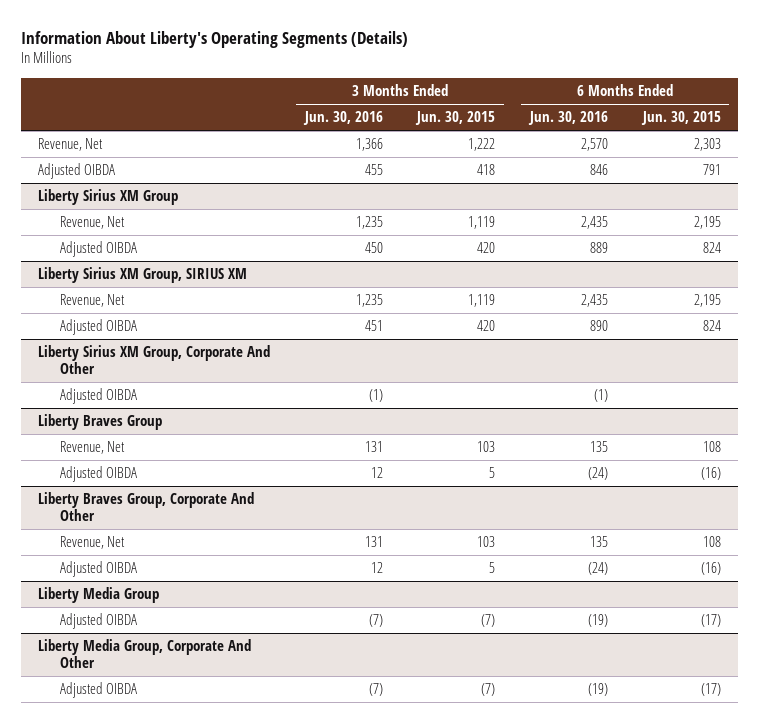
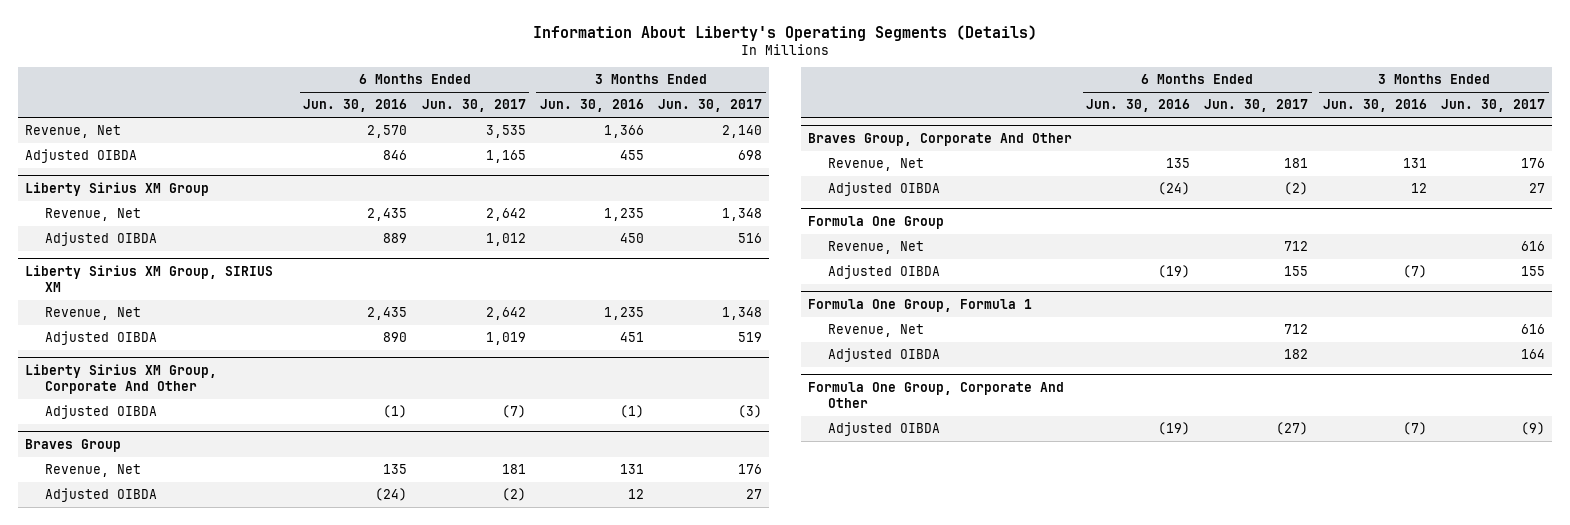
- | 3 Months Ended Jun. 30, 2016 | 3 Months Ended Jun. 30, 2015 | 6 Months Ended Jun. 30, 2016 | 6 Months Ended Jun. 30, 2015
+ | 6 Months Ended Jun. 30, 2016 | 6 Months Ended Jun. 30, 2017 | 3 Months Ended Jun. 30, 2016 | 3 Months Ended Jun. 30, 2017
- Liberty Braves Group
+ Braves Group
- Liberty Braves Group, Corporate And Other
+ Braves Group, Corporate And Other
- Liberty Media Group
+ Formula One Group
+ Revenue, Net | | 712 | | 616
- Liberty Media Group, Corporate And Other
+ Formula One Group, Formula 1
+ Revenue, Net | | 712 | | 616
+ Adjusted OIBDA | | 182 | | 164
+ Formula One Group, Corporate And Other

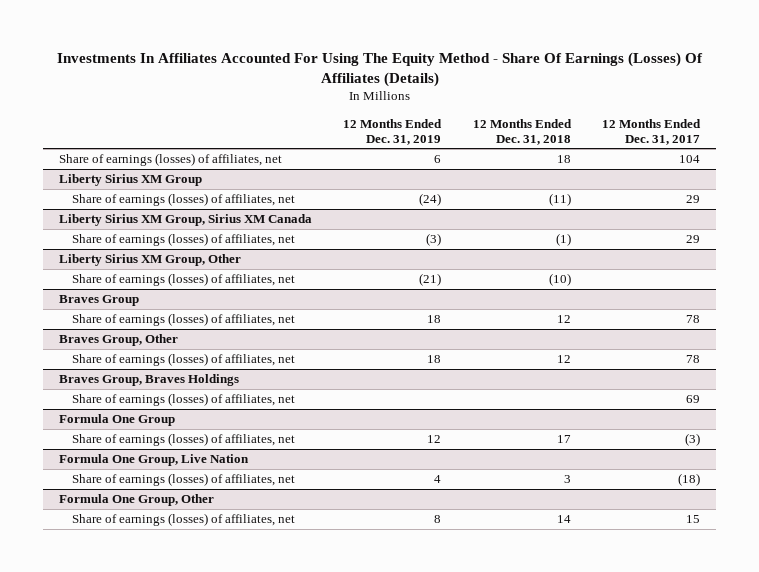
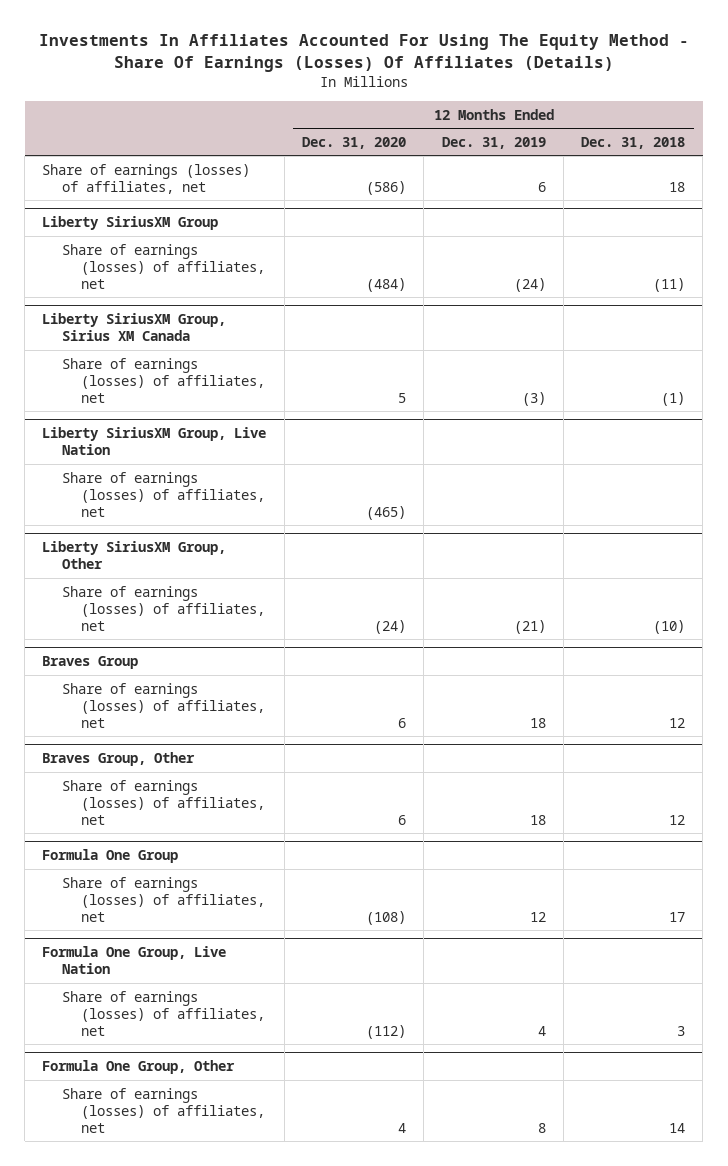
- | 12 Months Ended Dec. 31, 2019 | 12 Months Ended Dec. 31, 2018 | 12 Months Ended Dec. 31, 2017
+ | 12 Months Ended Dec. 31, 2020 | 12 Months Ended Dec. 31, 2019 | 12 Months Ended Dec. 31, 2018
- Liberty Sirius XM Group
+ Liberty SiriusXM Group
- Liberty Sirius XM Group, Sirius XM Canada
+ Liberty SiriusXM Group, Sirius XM Canada
- Liberty Sirius XM Group, Other
+ Liberty SiriusXM Group, Live Nation
+ Share of earnings (losses) of affiliates, net | (465) | |
+ Liberty SiriusXM Group, Other
- Braves Group, Braves Holdings
- Share of earnings (losses) of affiliates, net | | | 69

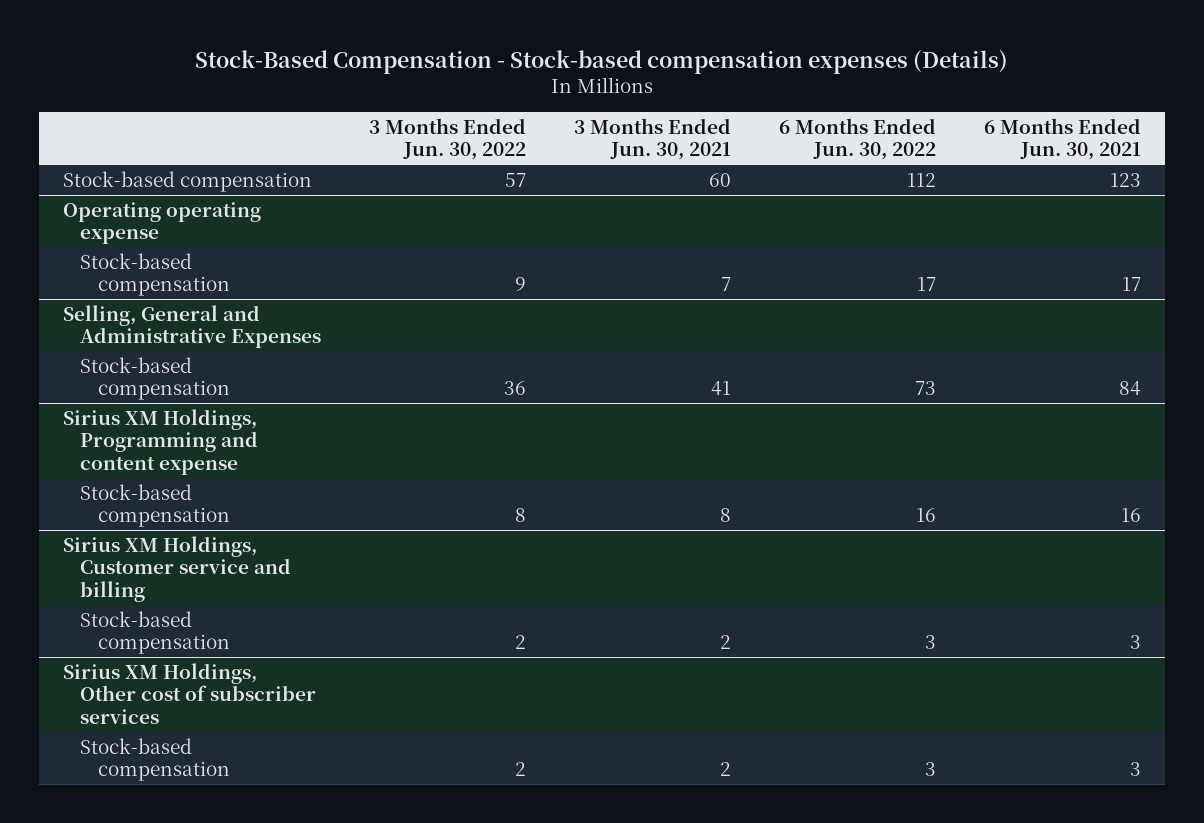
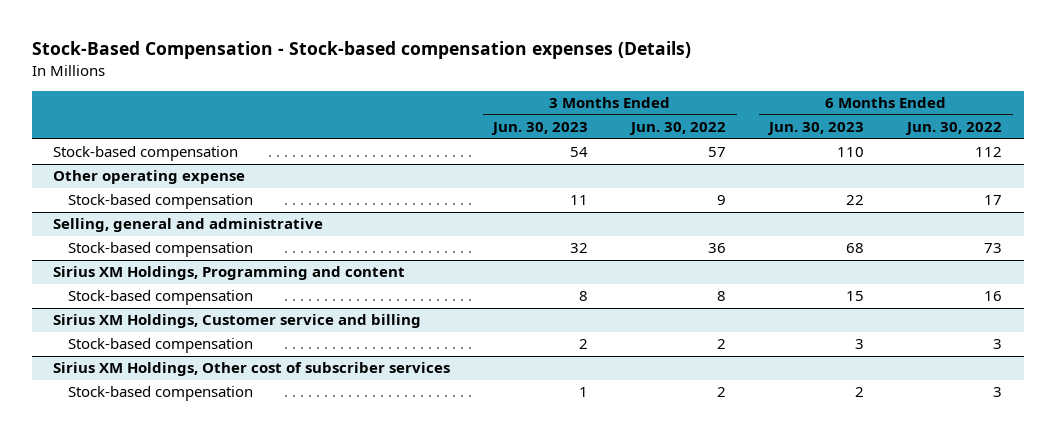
- | 3 Months Ended Jun. 30, 2022 | 3 Months Ended Jun. 30, 2021 | 6 Months Ended Jun. 30, 2022 | 6 Months Ended Jun. 30, 2021
+ | 3 Months Ended Jun. 30, 2023 | 3 Months Ended Jun. 30, 2022 | 6 Months Ended Jun. 30, 2023 | 6 Months Ended Jun. 30, 2022
- Operating operating expense
+ Other operating expense
- Selling, General and Administrative Expenses
+ Selling, general and administrative
- Sirius XM Holdings, Programming and content expense
+ Sirius XM Holdings, Programming and content

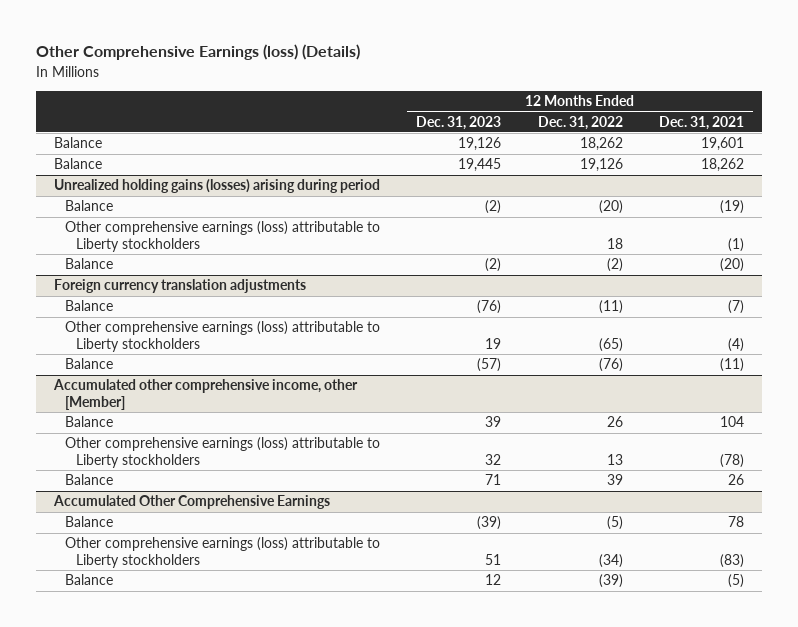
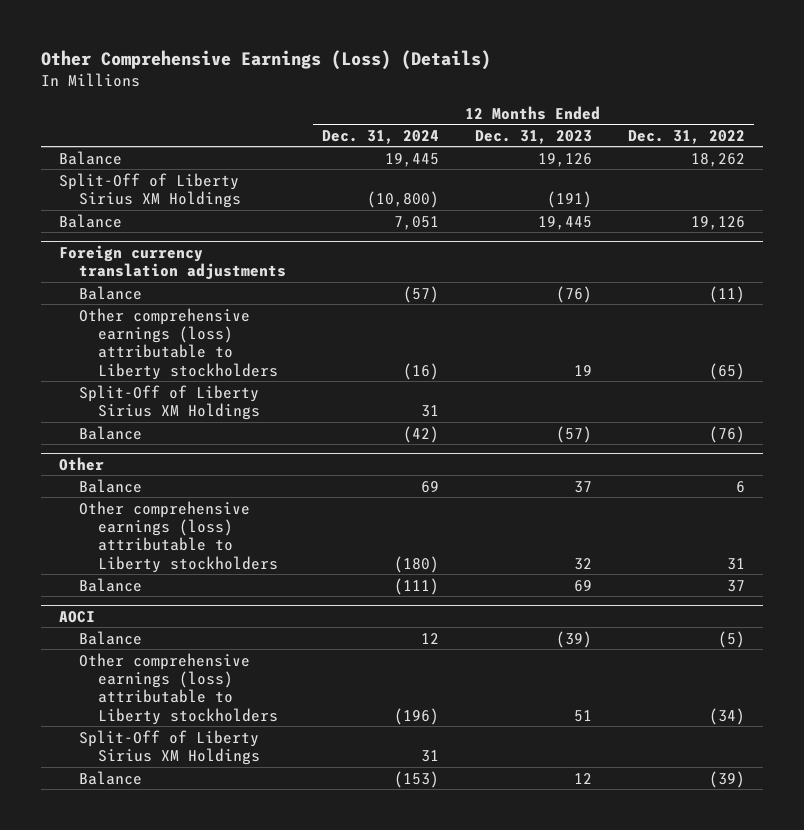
- Other Comprehensive Earnings (loss) (Details)
+ Other Comprehensive Earnings (Loss) (Details)
- | 12 Months Ended Dec. 31, 2023 | 12 Months Ended Dec. 31, 2022 | 12 Months Ended Dec. 31, 2021
+ | 12 Months Ended Dec. 31, 2024 | 12 Months Ended Dec. 31, 2023 | 12 Months Ended Dec. 31, 2022
+ Split-Off of Liberty Sirius XM Holdings | (10,800) | (191) |
- Unrealized holding gains (losses) arising during period
- Balance | (2) | (20) | (19)
- Other comprehensive earnings (loss) attributable to Liberty stockholders | | 18 | (1)
- Balance | (2) | (2) | (20)
@ Foreign currency translation adjustments
+ Split-Off of Liberty Sirius XM Holdings | 31 | |
- Accumulated other comprehensive income, other [Member]
- Balance | 39 | 26 | 104
- Other comprehensive earnings (loss) attributable to Liberty stockholders | 32 | 13 | (78)
- Balance | 71 | 39 | 26
- Accumulated Other Comprehensive Earnings
+ Other
+ Balance | 69 | 37 | 6
+ Other comprehensive earnings (loss) attributable to Liberty stockholders | (180) | 32 | 31
+ Balance | (111) | 69 | 37
+ AOCI
+ Split-Off of Liberty Sirius XM Holdings | 31 | |

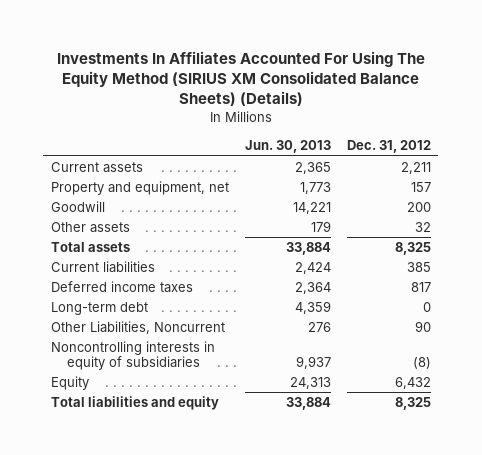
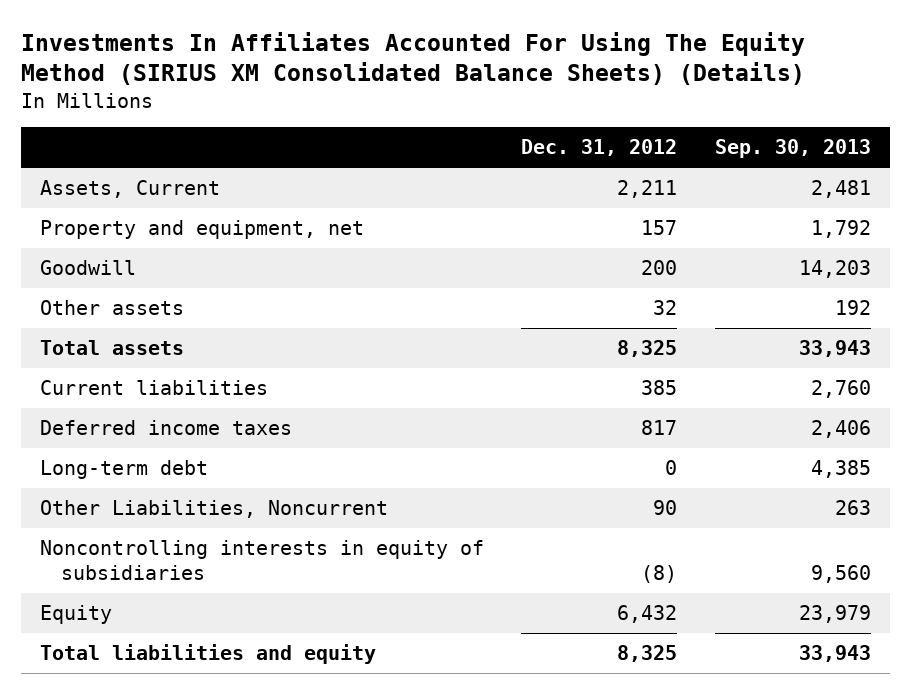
- | Jun. 30, 2013 | Dec. 31, 2012
+ | Dec. 31, 2012 | Sep. 30, 2013
- Current assets | 2,365 | 2,211
+ Assets, Current | 2,211 | 2,481

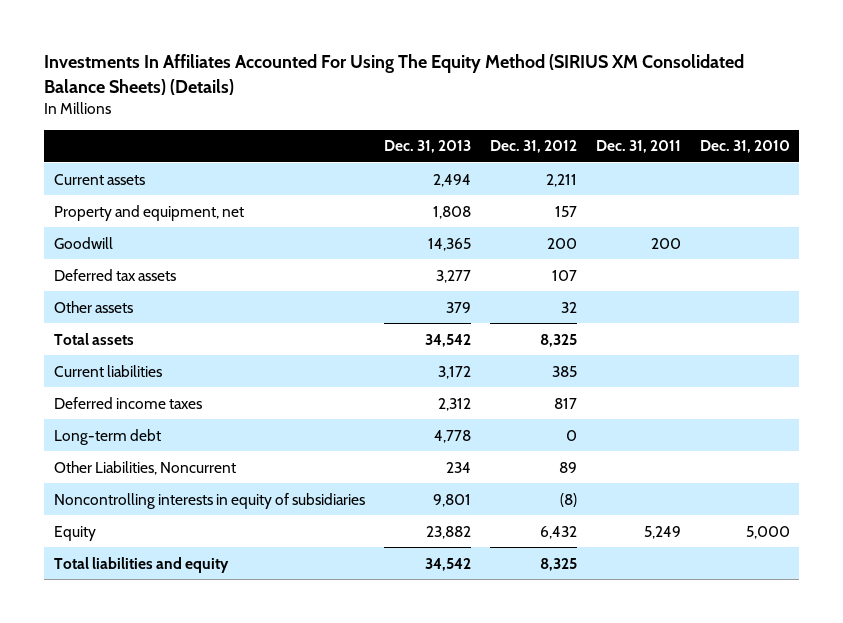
- | Dec. 31, 2012 | Sep. 30, 2013
+ | Dec. 31, 2013 | Dec. 31, 2012 | Dec. 31, 2011 | Dec. 31, 2010
- Assets, Current | 2,211 | 2,481
+ Current assets | 2,494 | 2,211 | |
+ Deferred tax assets | 3,277 | 107 | |
- Other Liabilities, Noncurrent | 90 | 263
+ Other Liabilities, Noncurrent | 234 | 89 | |

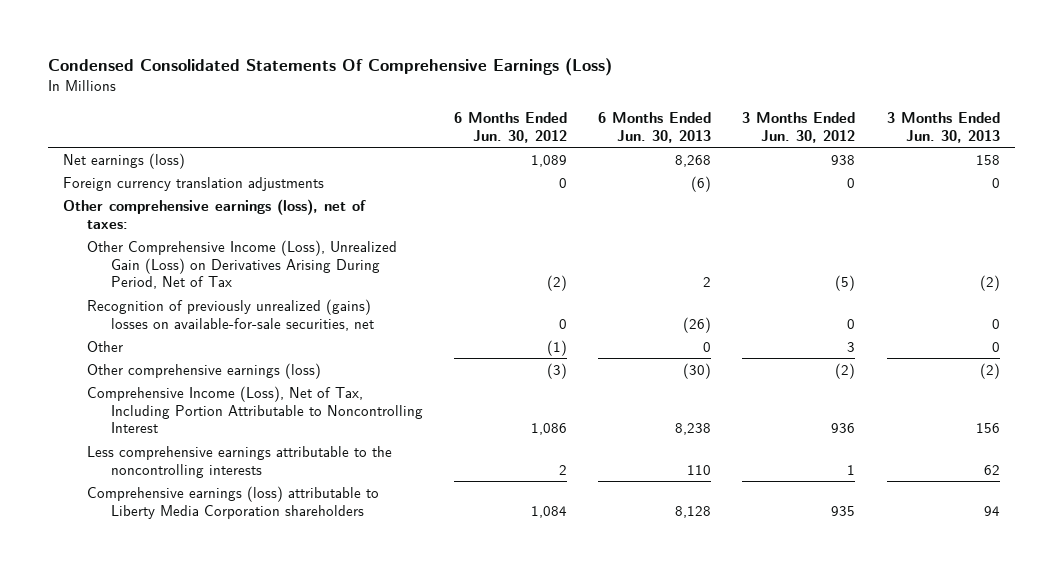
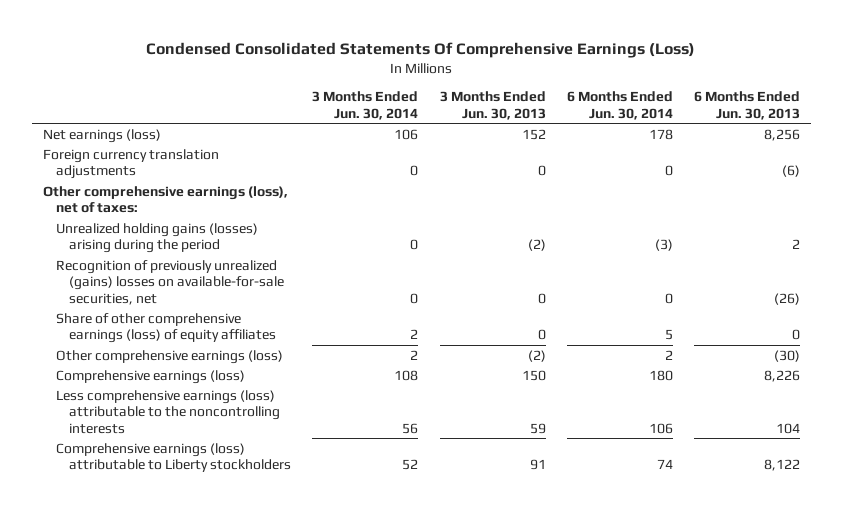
- | 6 Months Ended Jun. 30, 2012 | 6 Months Ended Jun. 30, 2013 | 3 Months Ended Jun. 30, 2012 | 3 Months Ended Jun. 30, 2013
+ | 3 Months Ended Jun. 30, 2014 | 3 Months Ended Jun. 30, 2013 | 6 Months Ended Jun. 30, 2014 | 6 Months Ended Jun. 30, 2013
- Net earnings (loss) | 1,089 | 8,268 | 938 | 158
+ Net earnings (loss) | 106 | 152 | 178 | 8,256
- Other Comprehensive Income (Loss), Unrealized Gain (Loss) on Derivatives Arising During Period, Net of Tax | (2) | 2 | (5) | (2)
+ Unrealized holding gains (losses) arising during the period | 0 | (2) | (3) | 2
- Other | (1) | 0 | 3 | 0
+ Share of other comprehensive earnings (loss) of equity affiliates | 2 | 0 | 5 | 0
- Comprehensive Income (Loss), Net of Tax, Including Portion Attributable to Noncontrolling Interest | 1,086 | 8,238 | 936 | 156
- Less comprehensive earnings attributable to the noncontrolling interests | 2 | 110 | 1 | 62
- Comprehensive earnings (loss) attributable to Liberty Media Corporation shareholders | 1,084 | 8,128 | 935 | 94
+ Comprehensive earnings (loss) | 108 | 150 | 180 | 8,226
+ Less comprehensive earnings (loss) attributable to the noncontrolling interests | 56 | 59 | 106 | 104
+ Comprehensive earnings (loss) attributable to Liberty stockholders | 52 | 91 | 74 | 8,122

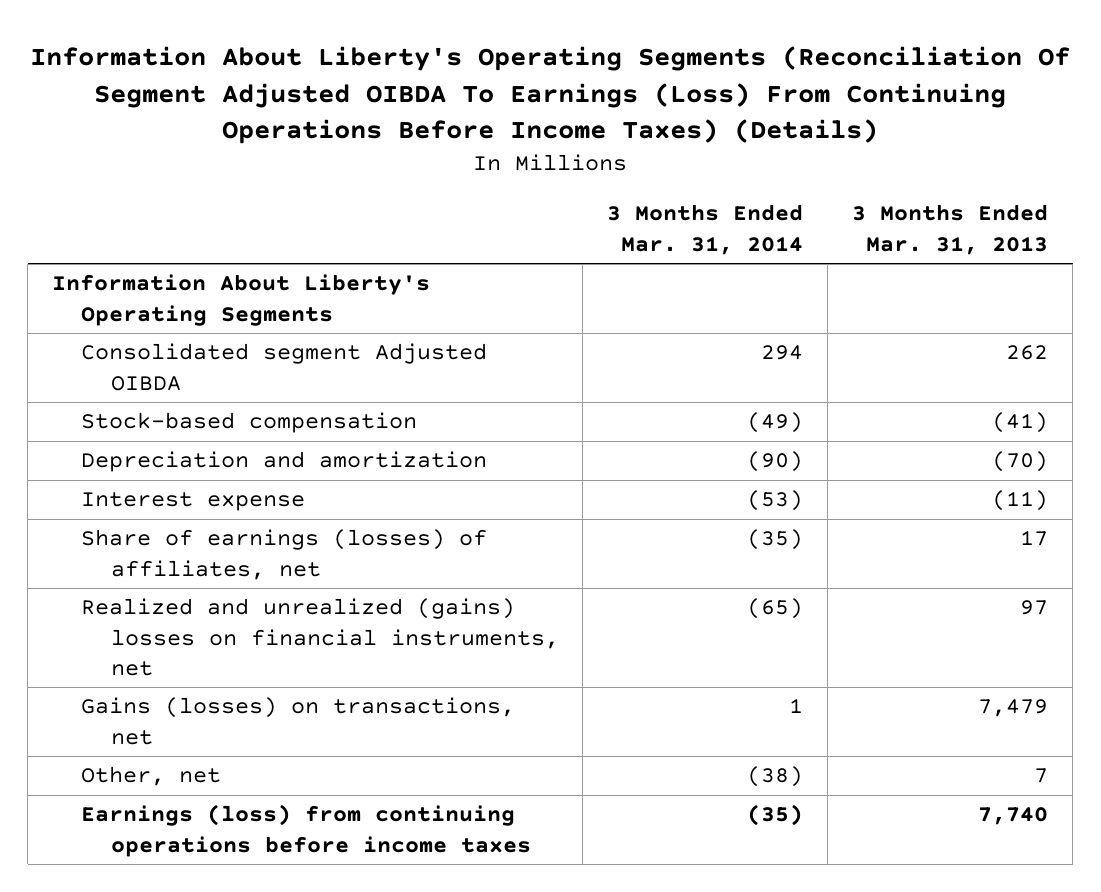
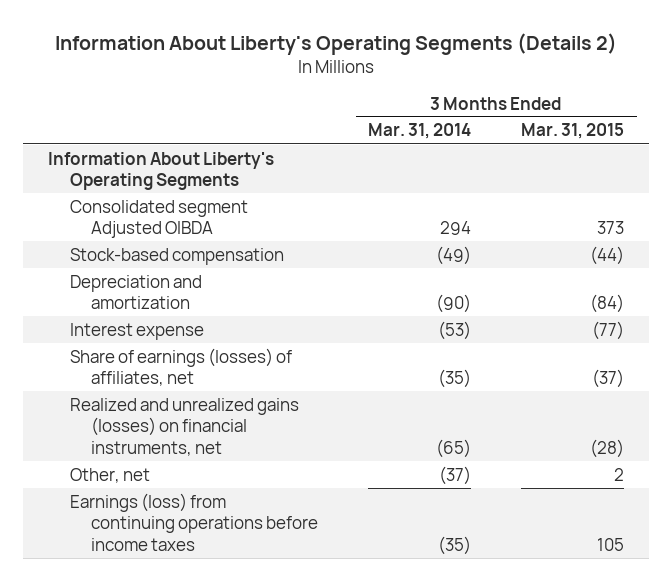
- Information About Liberty's Operating Segments (Reconciliation Of Segment Adjusted OIBDA To Earnings (Loss) From Continuing Operations Before Income Taxes) (Details)
+ Information About Liberty's Operating Segments (Details 2)
- | 3 Months Ended Mar. 31, 2014 | 3 Months Ended Mar. 31, 2013
+ | 3 Months Ended Mar. 31, 2014 | 3 Months Ended Mar. 31, 2015
- Realized and unrealized (gains) losses on financial instruments, net | (65) | 97
- Gains (losses) on transactions, net | 1 | 7,479
- Other, net | (38) | 7
+ Realized and unrealized gains (losses) on financial instruments, net | (65) | (28)
+ Other, net | (37) | 2

